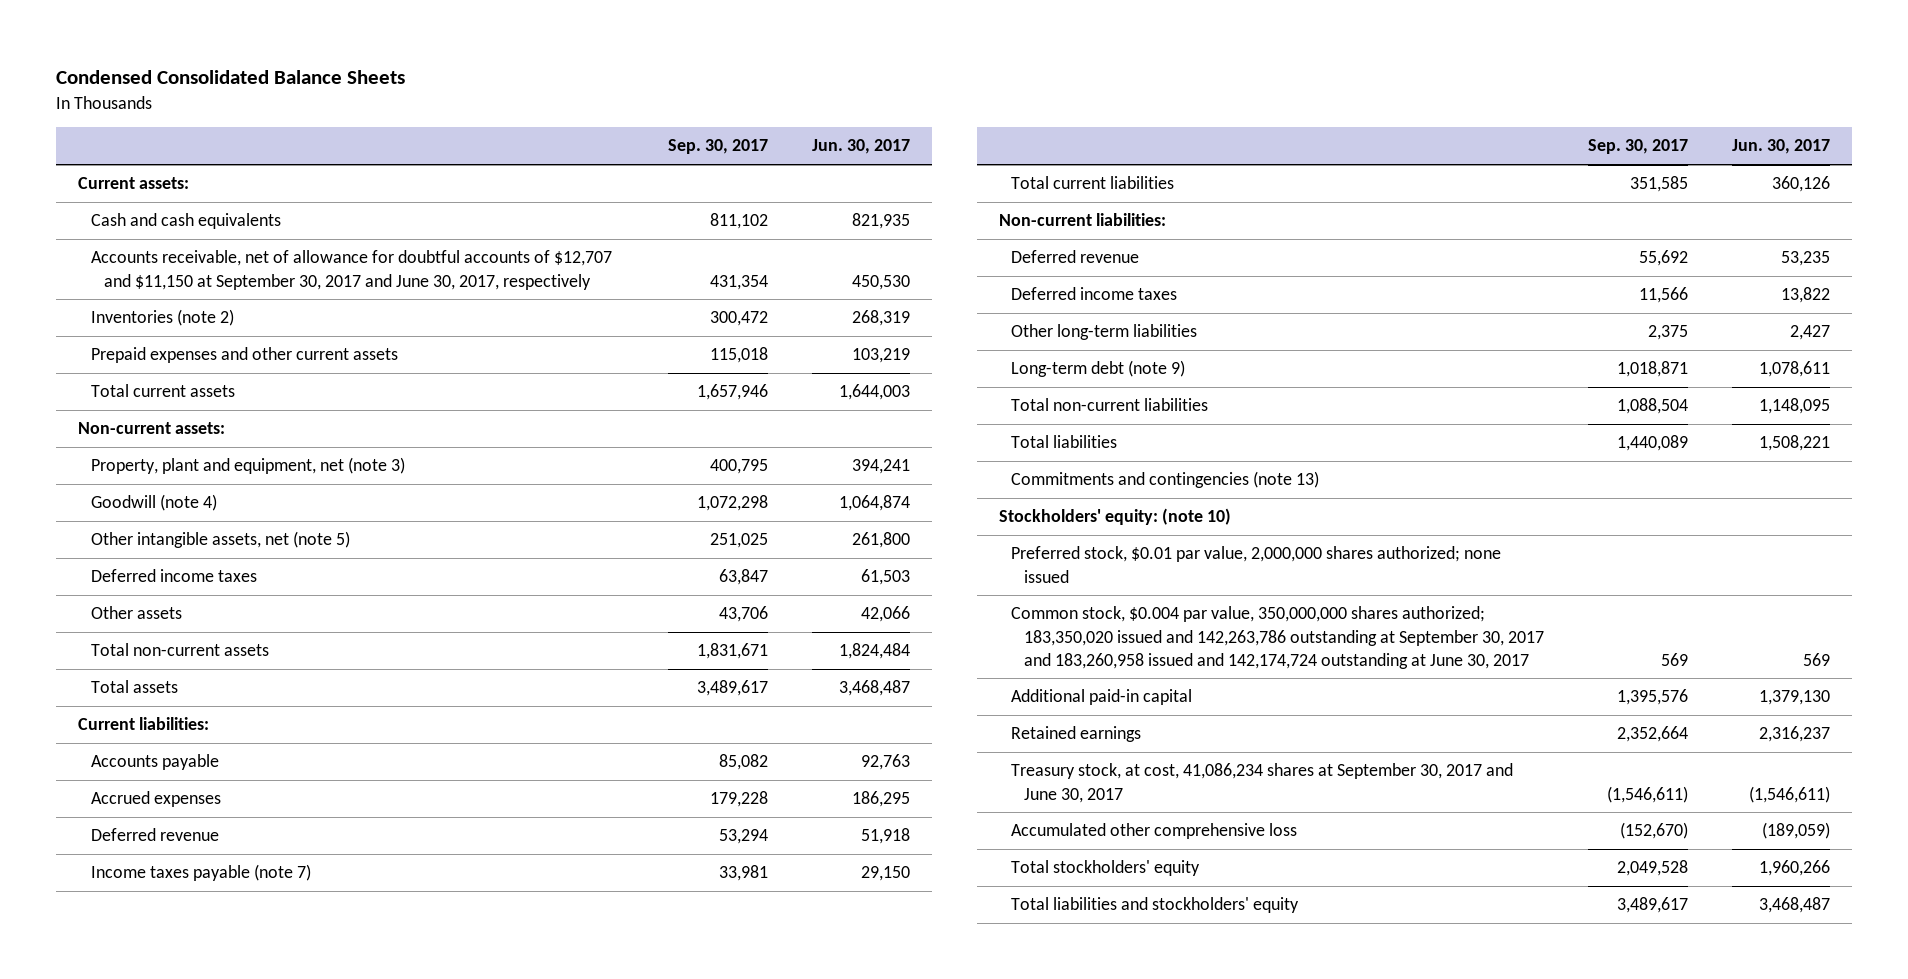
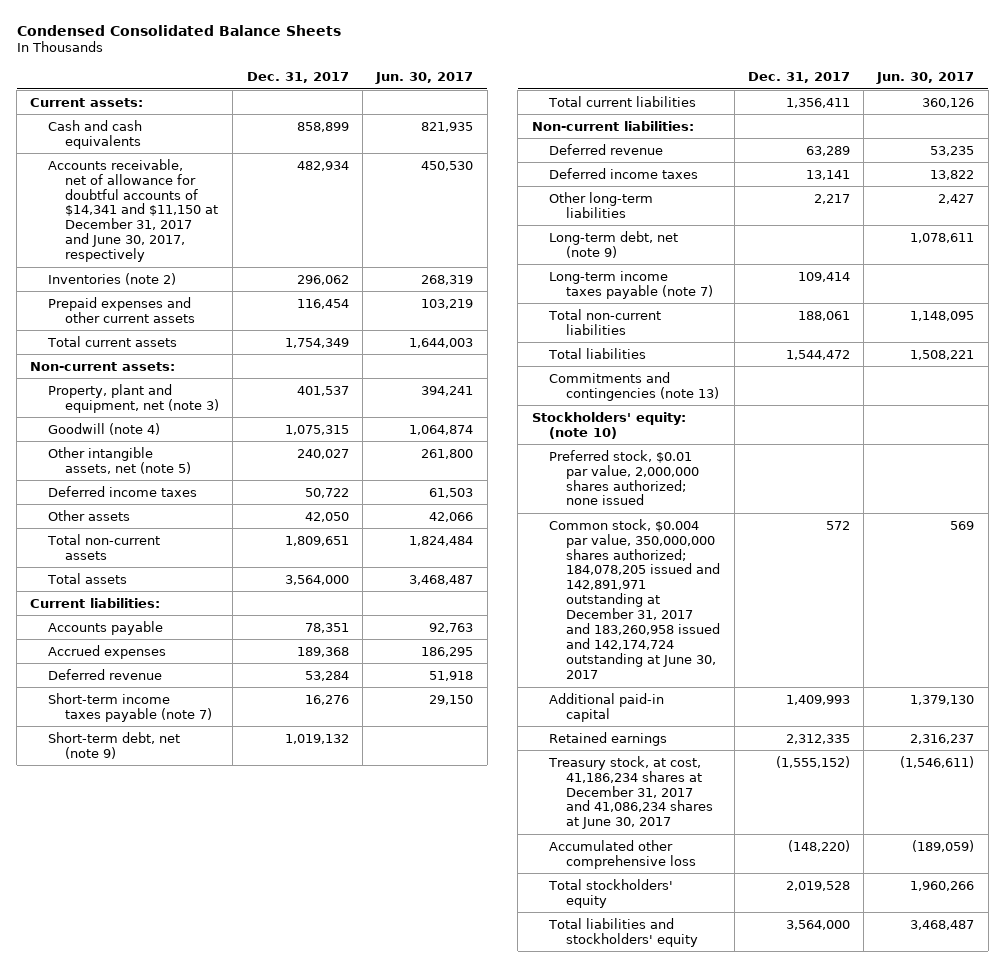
- | Sep. 30, 2017 | Jun. 30, 2017
+ | Dec. 31, 2017 | Jun. 30, 2017
- Accounts receivable, net of allowance for doubtful accounts of $12,707 and $11,150 at September 30, 2017 and June 30, 2017, respectively | 431,354 | 450,530
+ Accounts receivable, net of allowance for doubtful accounts of $14,341 and $11,150 at December 31, 2017 and June 30, 2017, respectively | 482,934 | 450,530
- Income taxes payable (note 7) | 33,981 | 29,150
+ Short-term income taxes payable (note 7) | 16,276 | 29,150
+ Short-term debt, net (note 9) | 1,019,132 |
- Long-term debt (note 9) | 1,018,871 | 1,078,611
+ Long-term debt, net (note 9) | | 1,078,611
+ Long-term income taxes payable (note 7) | 109,414 |
- Common stock, $0.004 par value, 350,000,000 shares authorized; 183,350,020 issued and 142,263,786 outstanding at September 30, 2017 and 183,260,958 issued and 142,174,724 outstanding at June 30, 2017 | 569 | 569
+ Common stock, $0.004 par value, 350,000,000 shares authorized; 184,078,205 issued and 142,891,971 outstanding at December 31, 2017 and 183,260,958 issued and 142,174,724 outstanding at June 30, 2017 | 572 | 569
- Treasury stock, at cost, 41,086,234 shares at September 30, 2017 and June 30, 2017 | (1,546,611) | (1,546,611)
+ Treasury stock, at cost, 41,186,234 shares at December 31, 2017 and 41,086,234 shares at June 30, 2017 | (1,555,152) | (1,546,611)

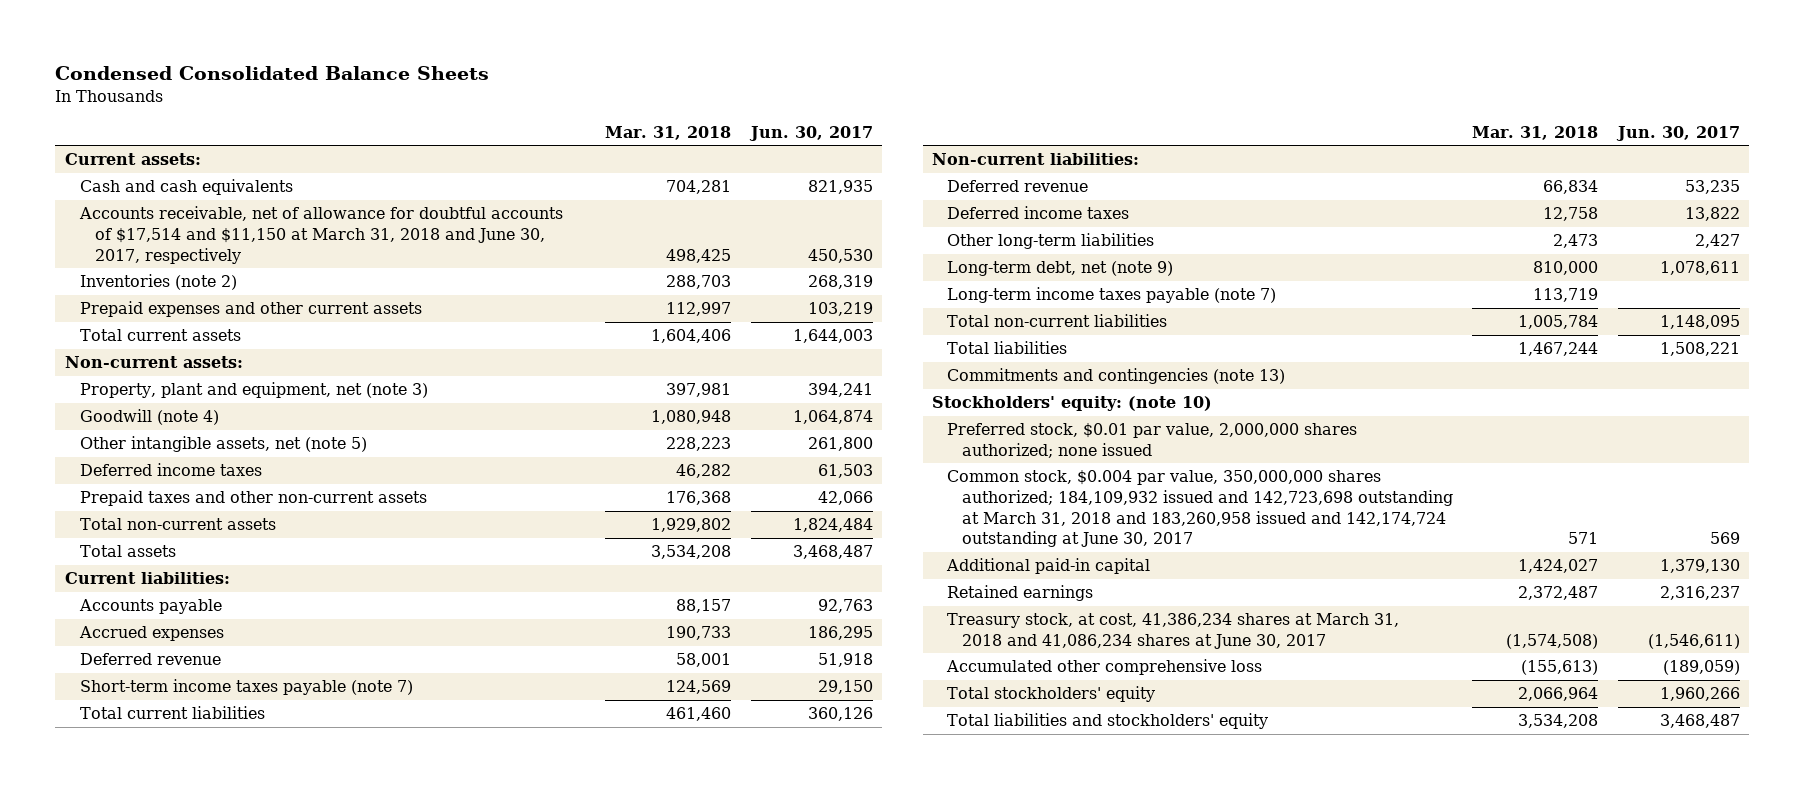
- | Dec. 31, 2017 | Jun. 30, 2017
+ | Mar. 31, 2018 | Jun. 30, 2017
- Accounts receivable, net of allowance for doubtful accounts of $14,341 and $11,150 at December 31, 2017 and June 30, 2017, respectively | 482,934 | 450,530
+ Accounts receivable, net of allowance for doubtful accounts of $17,514 and $11,150 at March 31, 2018 and June 30, 2017, respectively | 498,425 | 450,530
- Other assets | 42,050 | 42,066
+ Prepaid taxes and other non-current assets | 176,368 | 42,066
- Short-term debt, net (note 9) | 1,019,132 |
- Common stock, $0.004 par value, 350,000,000 shares authorized; 184,078,205 issued and 142,891,971 outstanding at December 31, 2017 and 183,260,958 issued and 142,174,724 outstanding at June 30, 2017 | 572 | 569
+ Common stock, $0.004 par value, 350,000,000 shares authorized; 184,109,932 issued and 142,723,698 outstanding at March 31, 2018 and 183,260,958 issued and 142,174,724 outstanding at June 30, 2017 | 571 | 569
- Treasury stock, at cost, 41,186,234 shares at December 31, 2017 and 41,086,234 shares at June 30, 2017 | (1,555,152) | (1,546,611)
+ Treasury stock, at cost, 41,386,234 shares at March 31, 2018 and 41,086,234 shares at June 30, 2017 | (1,574,508) | (1,546,611)

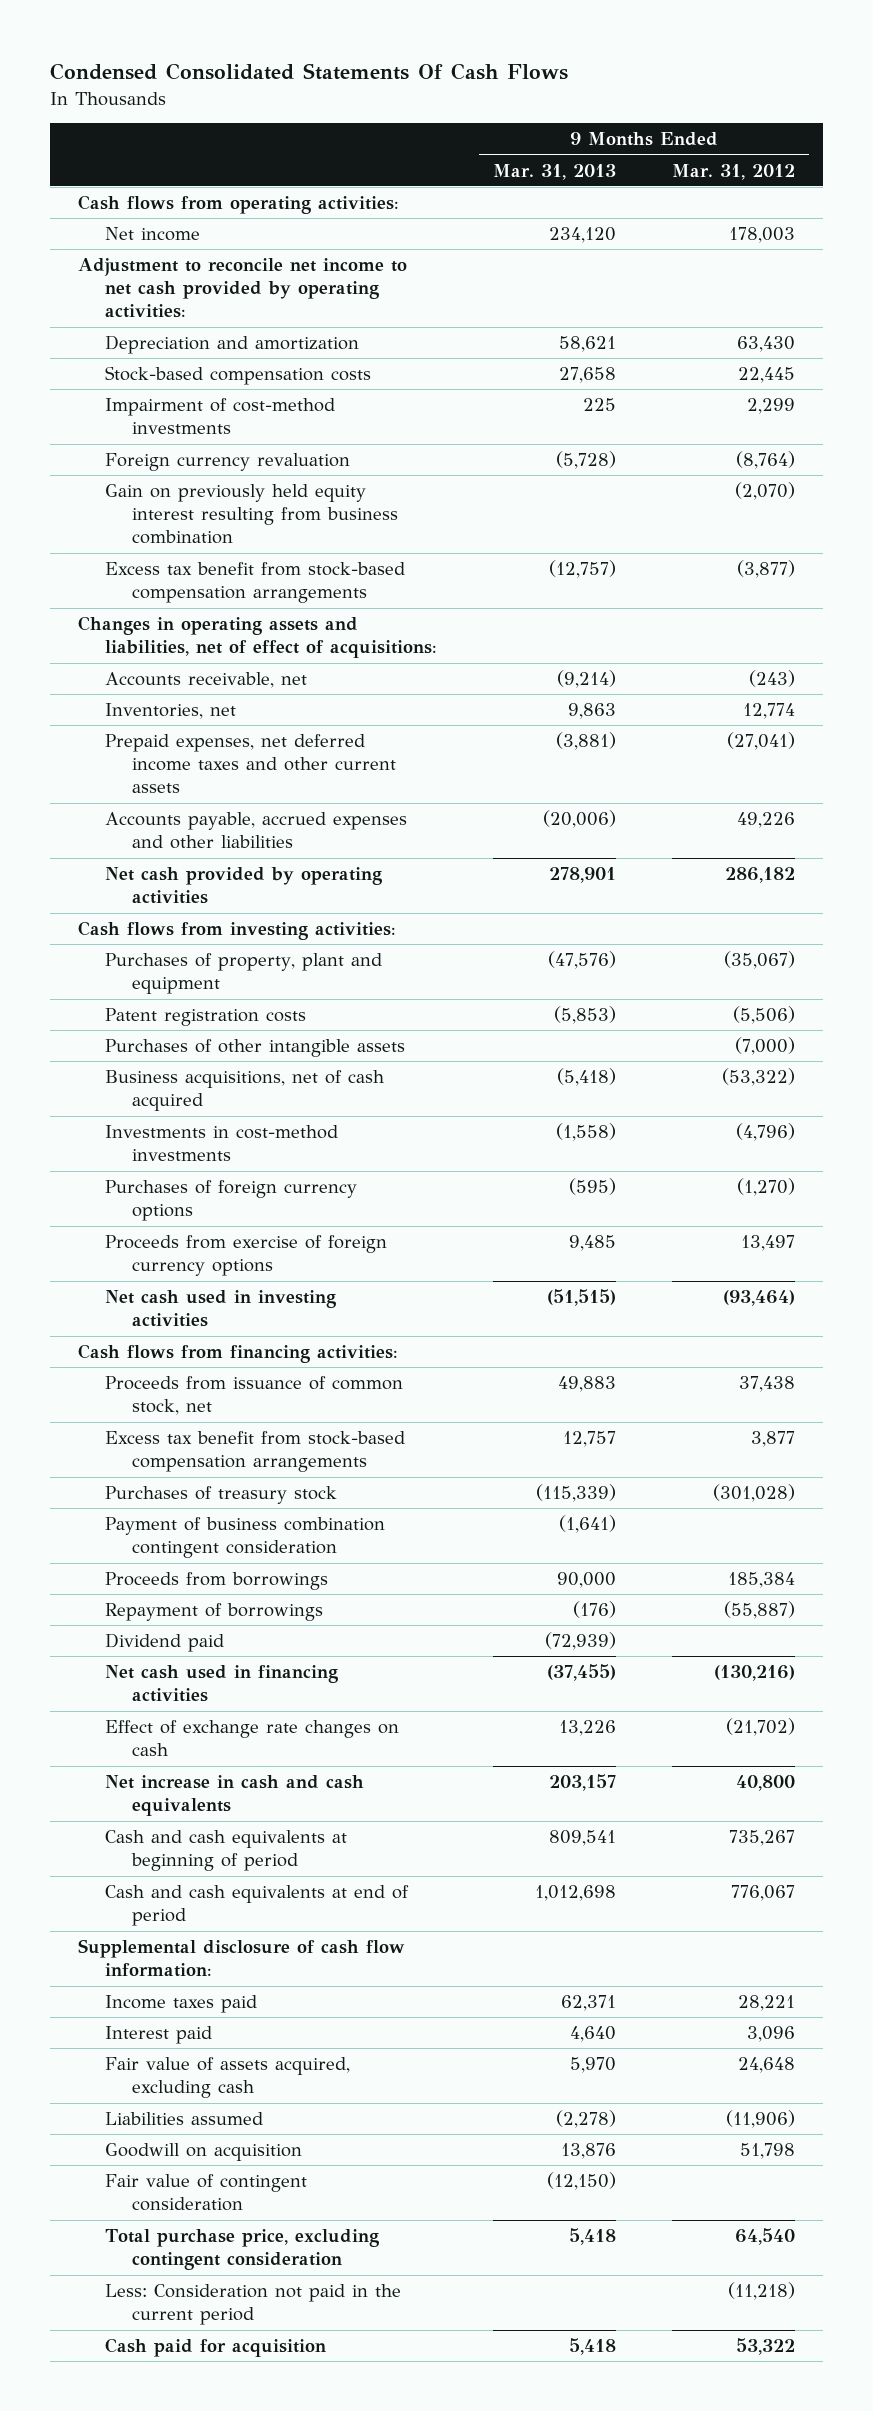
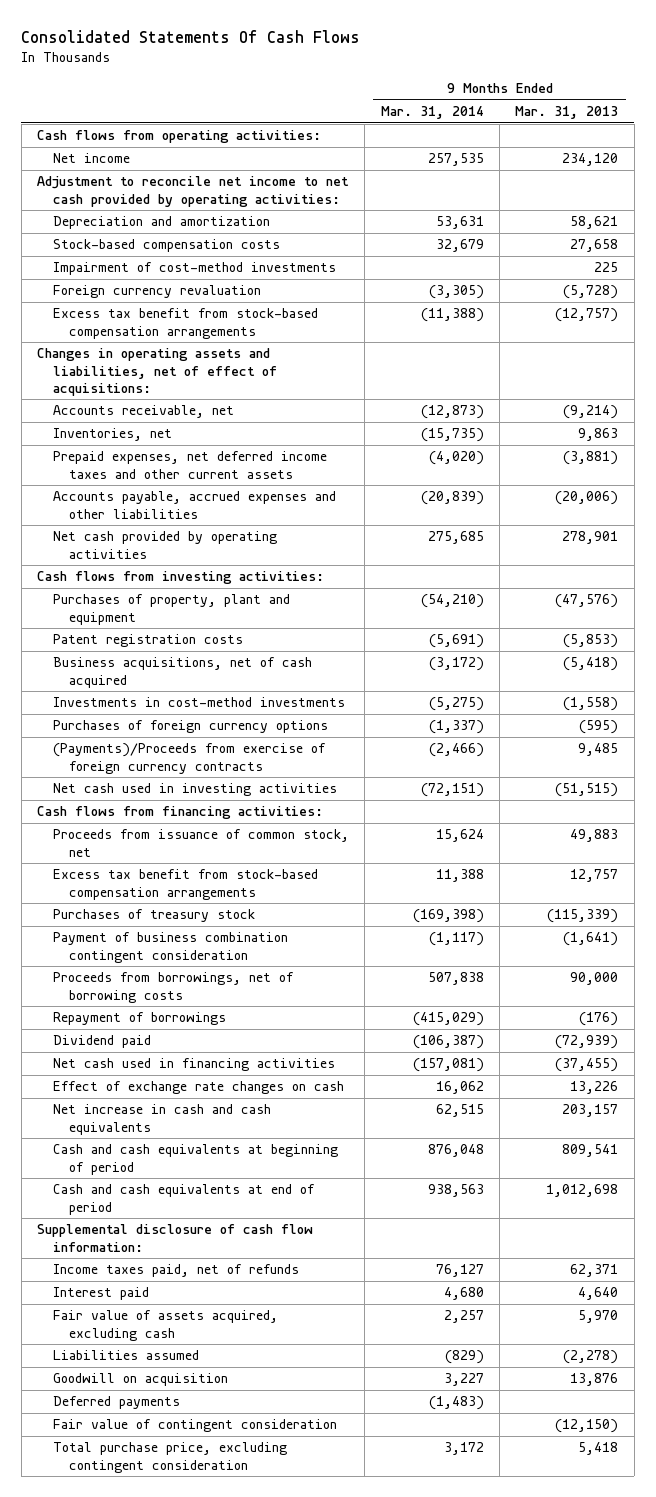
- Condensed Consolidated Statements Of Cash Flows
+ Consolidated Statements Of Cash Flows
- | 9 Months Ended Mar. 31, 2013 | 9 Months Ended Mar. 31, 2012
+ | 9 Months Ended Mar. 31, 2014 | 9 Months Ended Mar. 31, 2013
- Gain on previously held equity interest resulting from business combination | | (2,070)
- Purchases of other intangible assets | | (7,000)
- Proceeds from exercise of foreign currency options | 9,485 | 13,497
+ (Payments)/Proceeds from exercise of foreign currency contracts | (2,466) | 9,485
- Proceeds from borrowings | 90,000 | 185,384
+ Proceeds from borrowings, net of borrowing costs | 507,838 | 90,000
- Income taxes paid | 62,371 | 28,221
+ Income taxes paid, net of refunds | 76,127 | 62,371
+ Deferred payments | (1,483) |
- Less: Consideration not paid in the current period | | (11,218)
- Cash paid for acquisition | 5,418 | 53,322

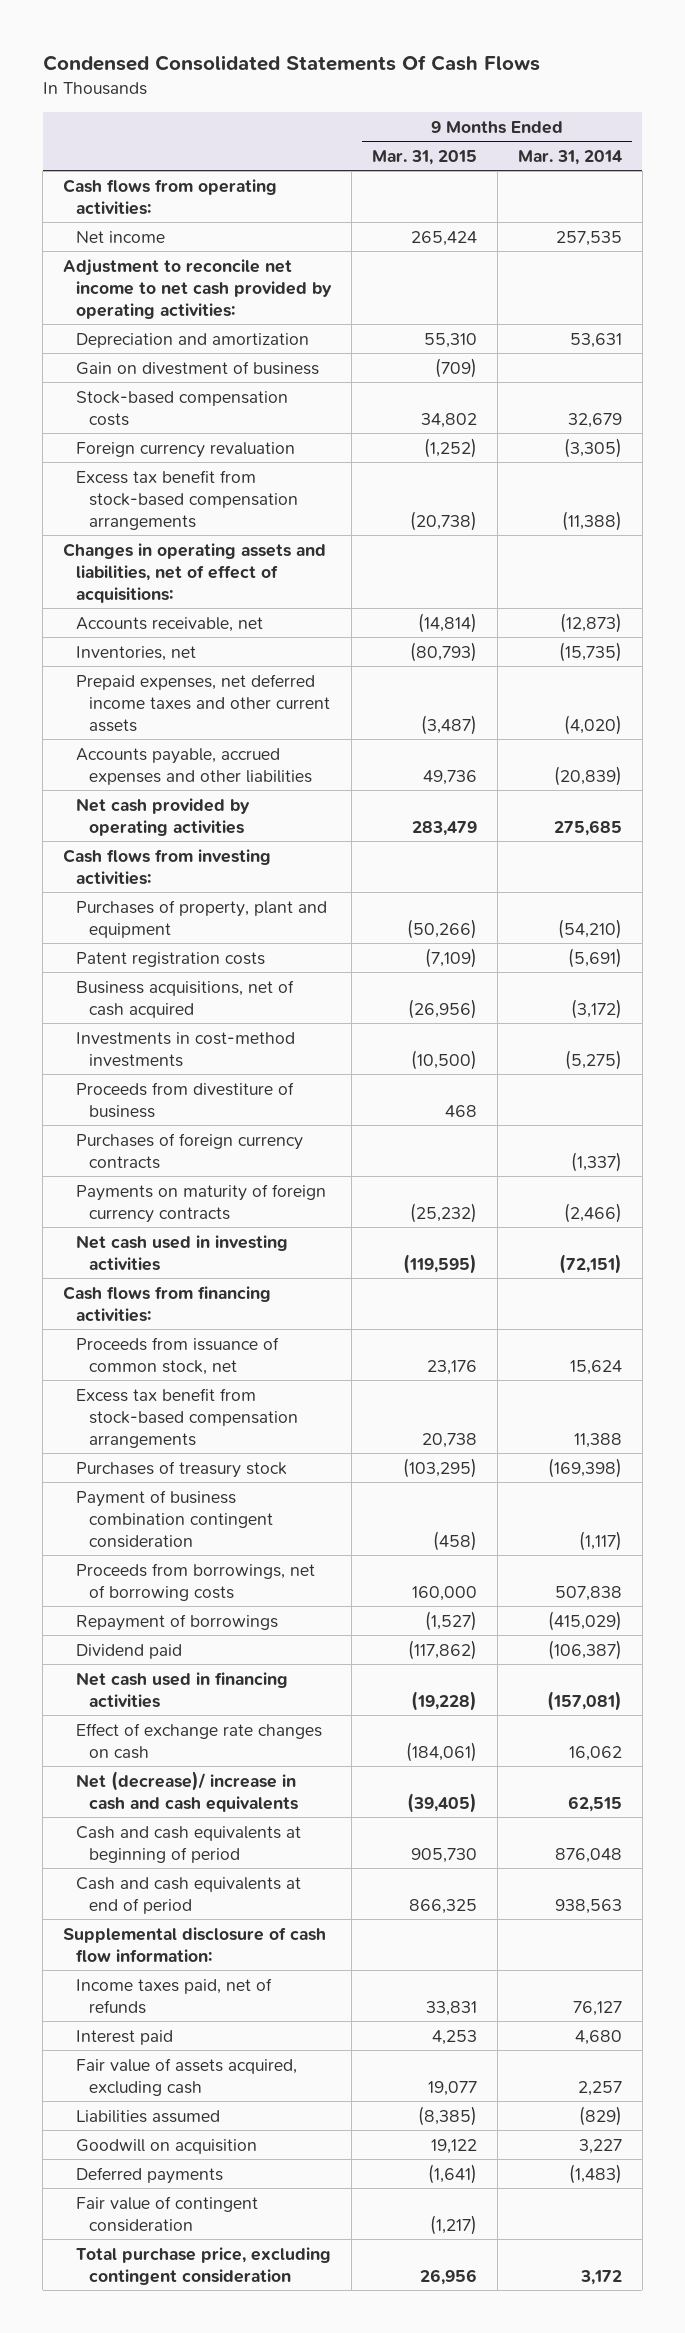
- Consolidated Statements Of Cash Flows
+ Condensed Consolidated Statements Of Cash Flows
- | 9 Months Ended Mar. 31, 2014 | 9 Months Ended Mar. 31, 2013
+ | 9 Months Ended Mar. 31, 2015 | 9 Months Ended Mar. 31, 2014
+ Gain on divestment of business | (709) |
- Impairment of cost-method investments | | 225
- Purchases of foreign currency options | (1,337) | (595)
- (Payments)/Proceeds from exercise of foreign currency contracts | (2,466) | 9,485
+ Proceeds from divestiture of business | 468 |
+ Purchases of foreign currency contracts | | (1,337)
+ Payments on maturity of foreign currency contracts | (25,232) | (2,466)
- Net increase in cash and cash equivalents | 62,515 | 203,157
+ Net (decrease)/ increase in cash and cash equivalents | (39,405) | 62,515

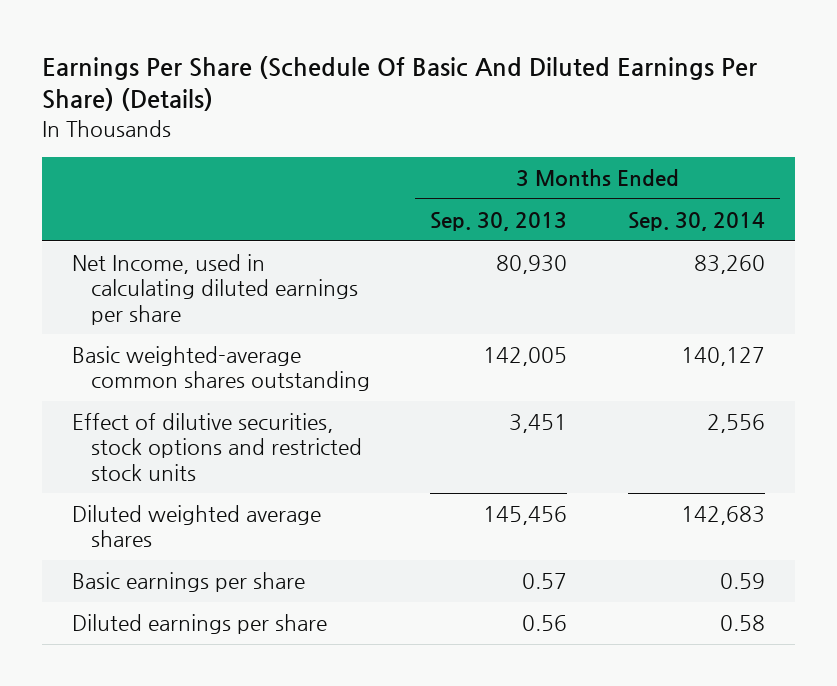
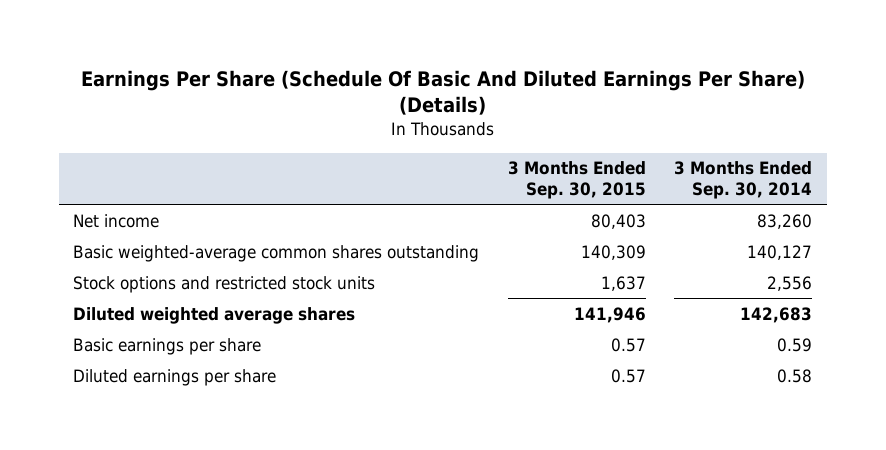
- | 3 Months Ended Sep. 30, 2013 | 3 Months Ended Sep. 30, 2014
+ | 3 Months Ended Sep. 30, 2015 | 3 Months Ended Sep. 30, 2014
- Net Income, used in calculating diluted earnings per share | 80,930 | 83,260
+ Net income | 80,403 | 83,260
- Effect of dilutive securities, stock options and restricted stock units | 3,451 | 2,556
+ Stock options and restricted stock units | 1,637 | 2,556

